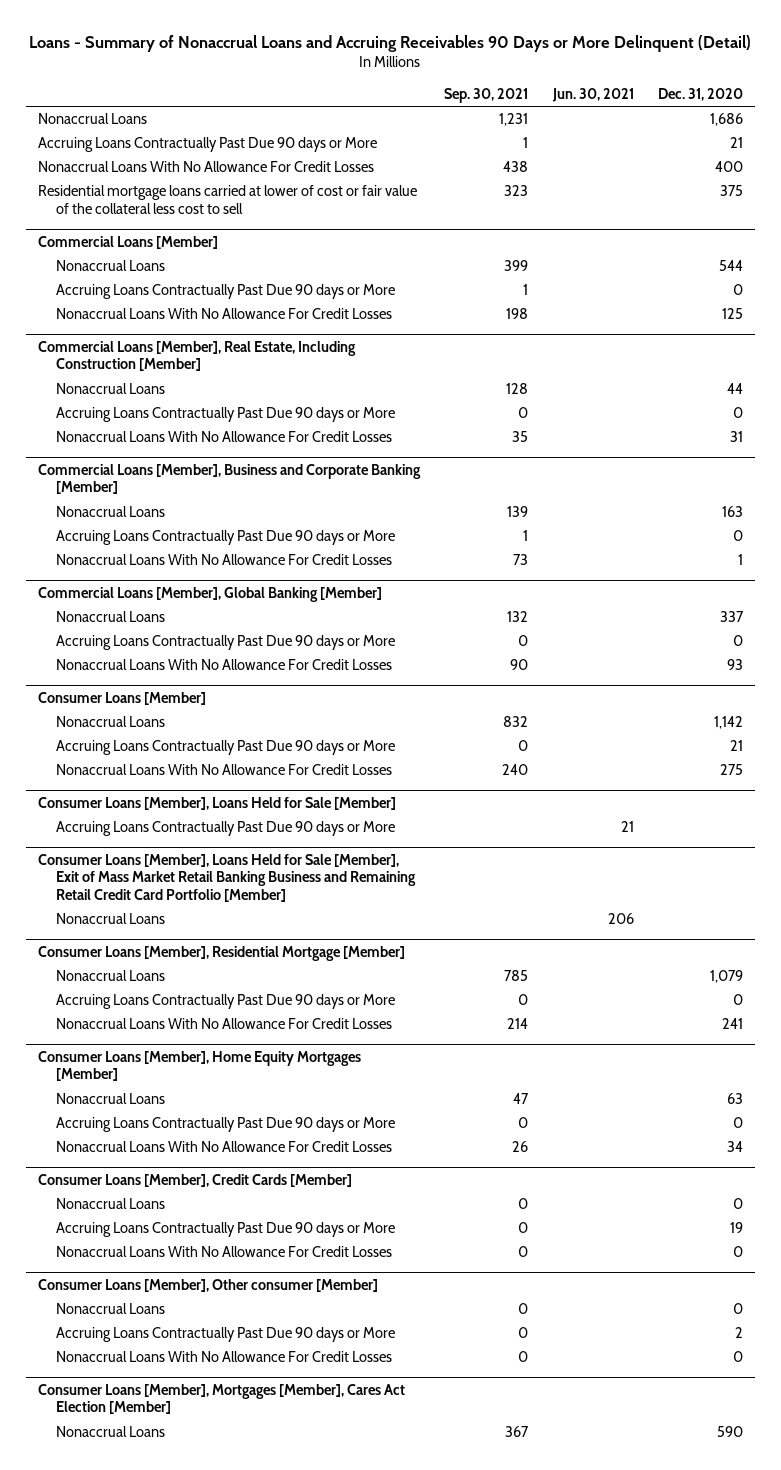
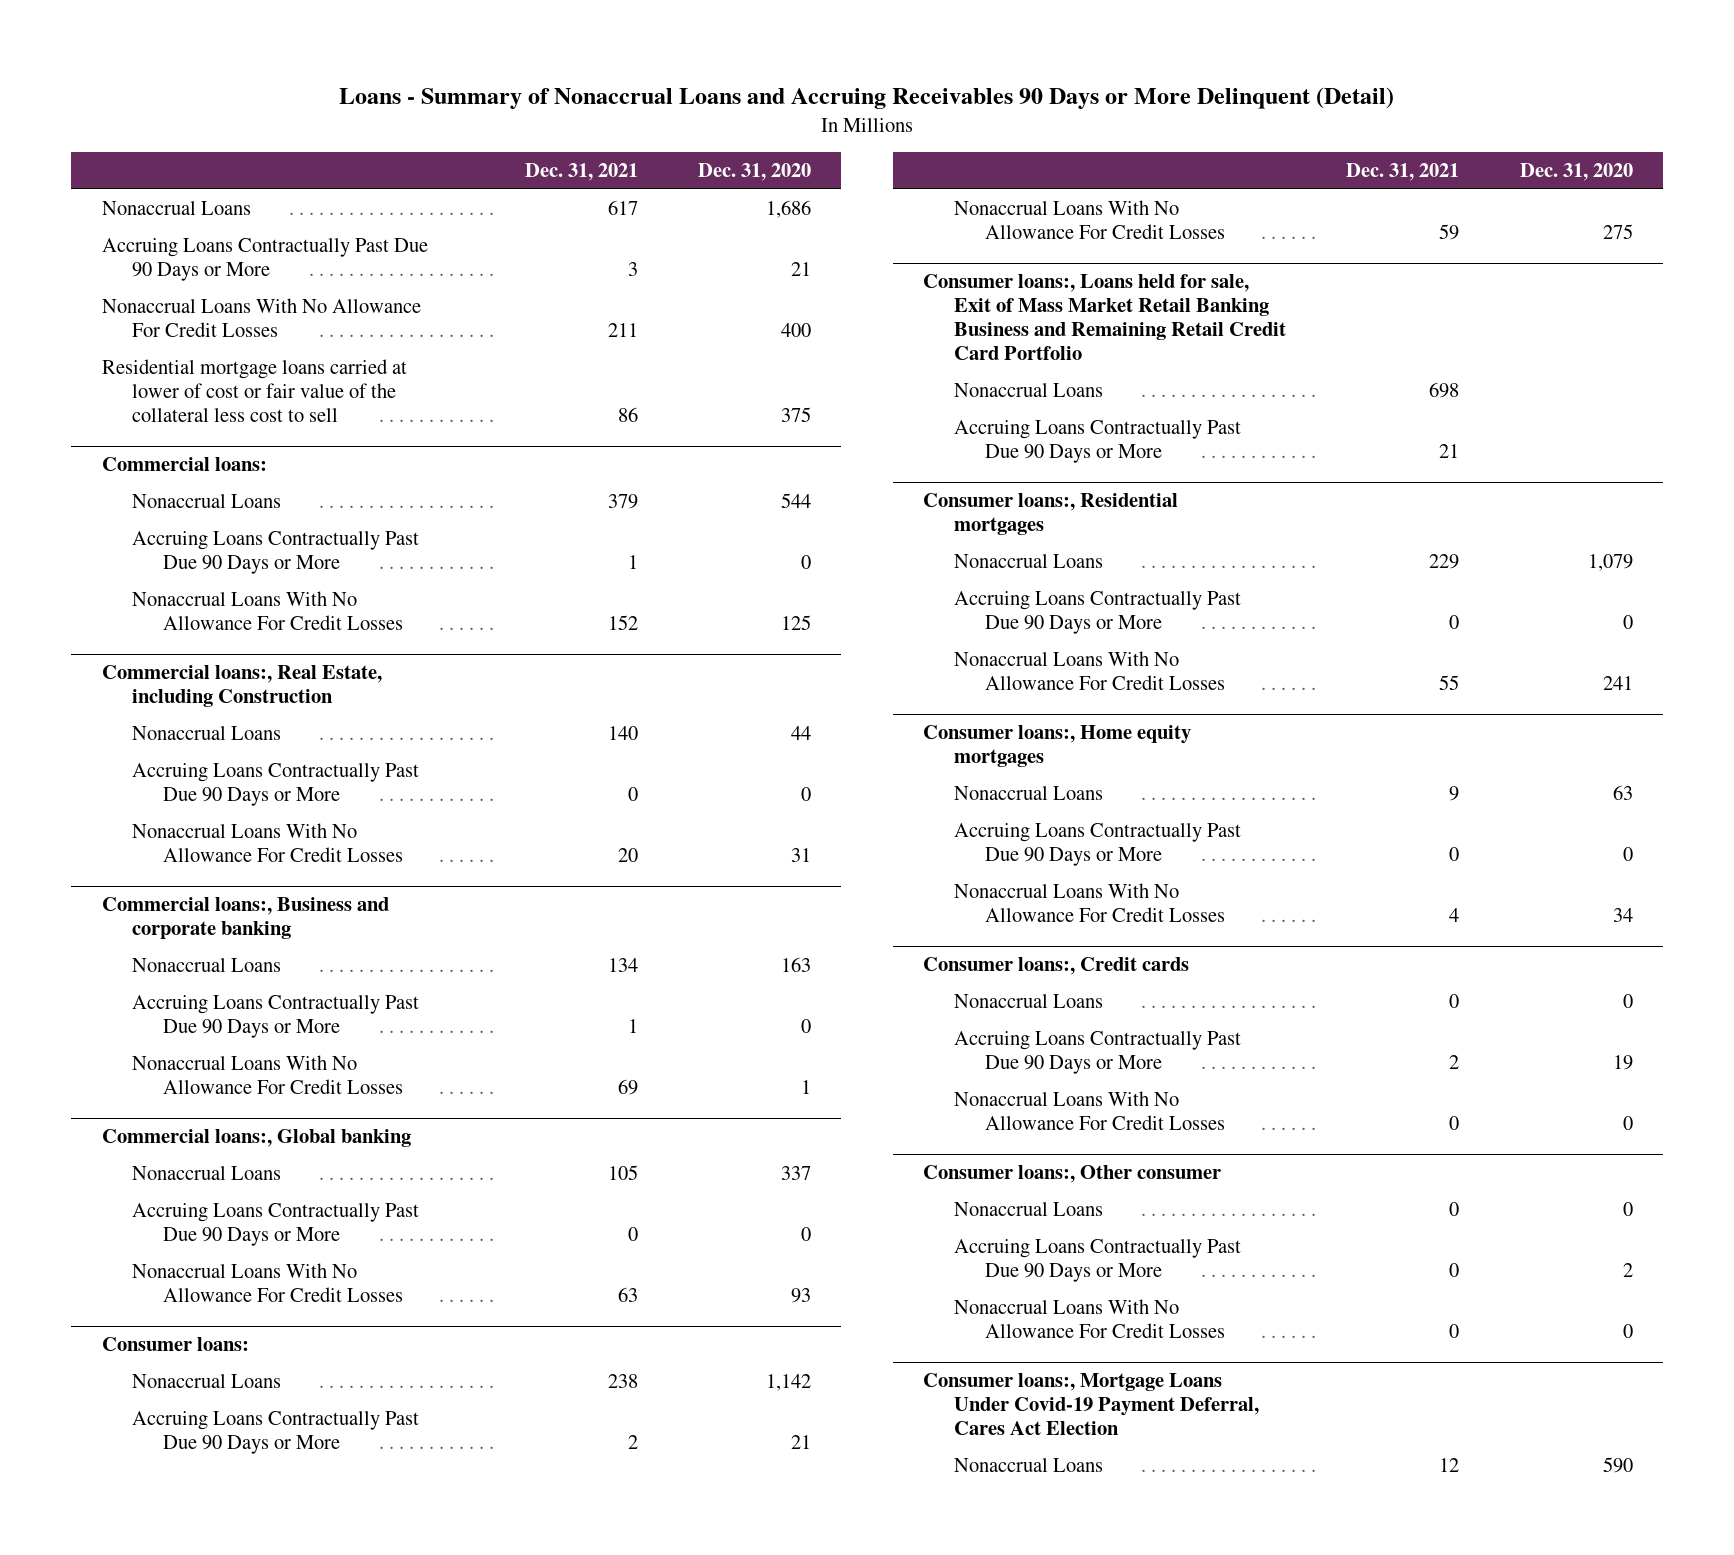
- | Sep. 30, 2021 | Jun. 30, 2021 | Dec. 31, 2020
+ | Dec. 31, 2021 | Dec. 31, 2020
- Accruing Loans Contractually Past Due 90 days or More | 1 | | 21
+ Accruing Loans Contractually Past Due 90 Days or More | 3 | 21
- Commercial Loans [Member]
+ Commercial loans:
- Accruing Loans Contractually Past Due 90 days or More | 1 | | 0
+ Accruing Loans Contractually Past Due 90 Days or More | 1 | 0
- Commercial Loans [Member], Real Estate, Including Construction [Member]
+ Commercial loans:, Real Estate, including Construction
- Accruing Loans Contractually Past Due 90 days or More | 0 | | 0
+ Accruing Loans Contractually Past Due 90 Days or More | 0 | 0
- Commercial Loans [Member], Business and Corporate Banking [Member]
+ Commercial loans:, Business and corporate banking
- Accruing Loans Contractually Past Due 90 days or More | 1 | | 0
+ Accruing Loans Contractually Past Due 90 Days or More | 1 | 0
- Commercial Loans [Member], Global Banking [Member]
+ Commercial loans:, Global banking
- Accruing Loans Contractually Past Due 90 days or More | 0 | | 0
+ Accruing Loans Contractually Past Due 90 Days or More | 0 | 0
- Consumer Loans [Member]
+ Consumer loans:
- Accruing Loans Contractually Past Due 90 days or More | 0 | | 21
+ Accruing Loans Contractually Past Due 90 Days or More | 2 | 21
- Consumer Loans [Member], Loans Held for Sale [Member]
- Accruing Loans Contractually Past Due 90 days or More | | 21 |
- Consumer Loans [Member], Loans Held for Sale [Member], Exit of Mass Market Retail Banking Business and Remaining Retail Credit Card Portfolio [Member]
+ Consumer loans:, Loans held for sale, Exit of Mass Market Retail Banking Business and Remaining Retail Credit Card Portfolio
- Consumer Loans [Member], Residential Mortgage [Member]
+ Accruing Loans Contractually Past Due 90 Days or More | 21 |
+ Consumer loans:, Residential mortgages
- Accruing Loans Contractually Past Due 90 days or More | 0 | | 0
+ Accruing Loans Contractually Past Due 90 Days or More | 0 | 0
- Consumer Loans [Member], Home Equity Mortgages [Member]
+ Consumer loans:, Home equity mortgages
- Accruing Loans Contractually Past Due 90 days or More | 0 | | 0
+ Accruing Loans Contractually Past Due 90 Days or More | 0 | 0
- Consumer Loans [Member], Credit Cards [Member]
+ Consumer loans:, Credit cards
- Accruing Loans Contractually Past Due 90 days or More | 0 | | 19
+ Accruing Loans Contractually Past Due 90 Days or More | 2 | 19
- Consumer Loans [Member], Other consumer [Member]
+ Consumer loans:, Other consumer
- Accruing Loans Contractually Past Due 90 days or More | 0 | | 2
+ Accruing Loans Contractually Past Due 90 Days or More | 0 | 2
- Consumer Loans [Member], Mortgages [Member], Cares Act Election [Member]
+ Consumer loans:, Mortgage Loans Under Covid-19 Payment Deferral, Cares Act Election

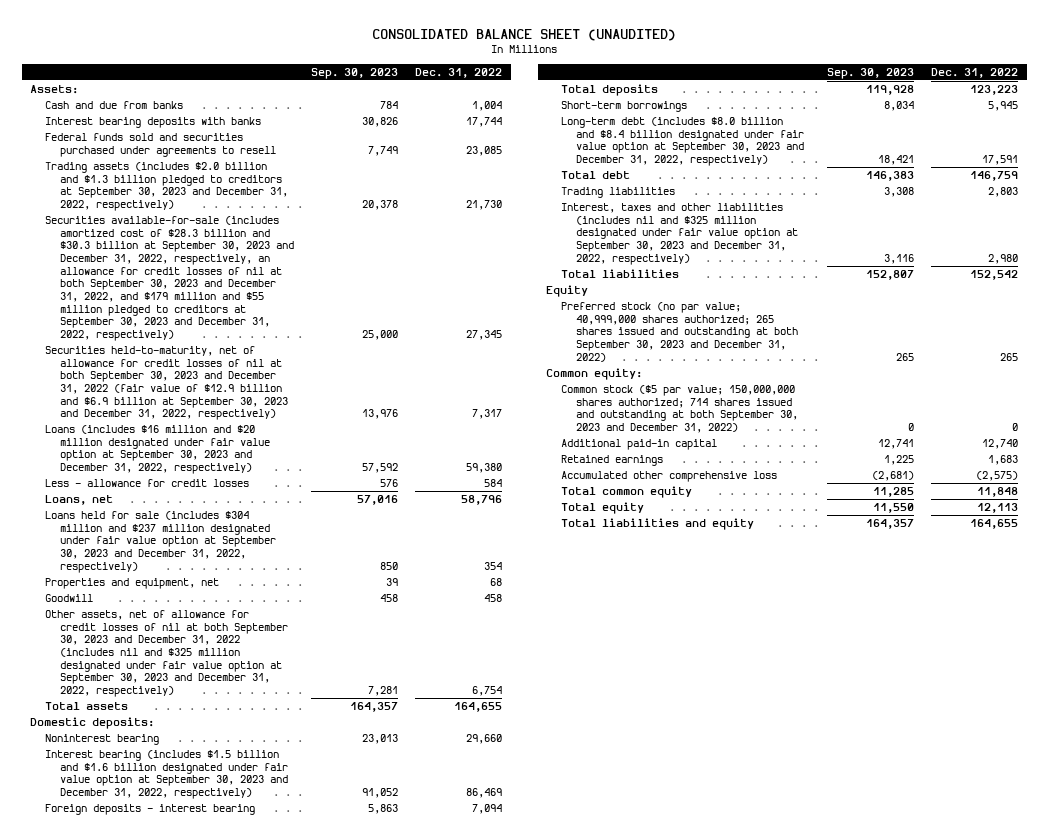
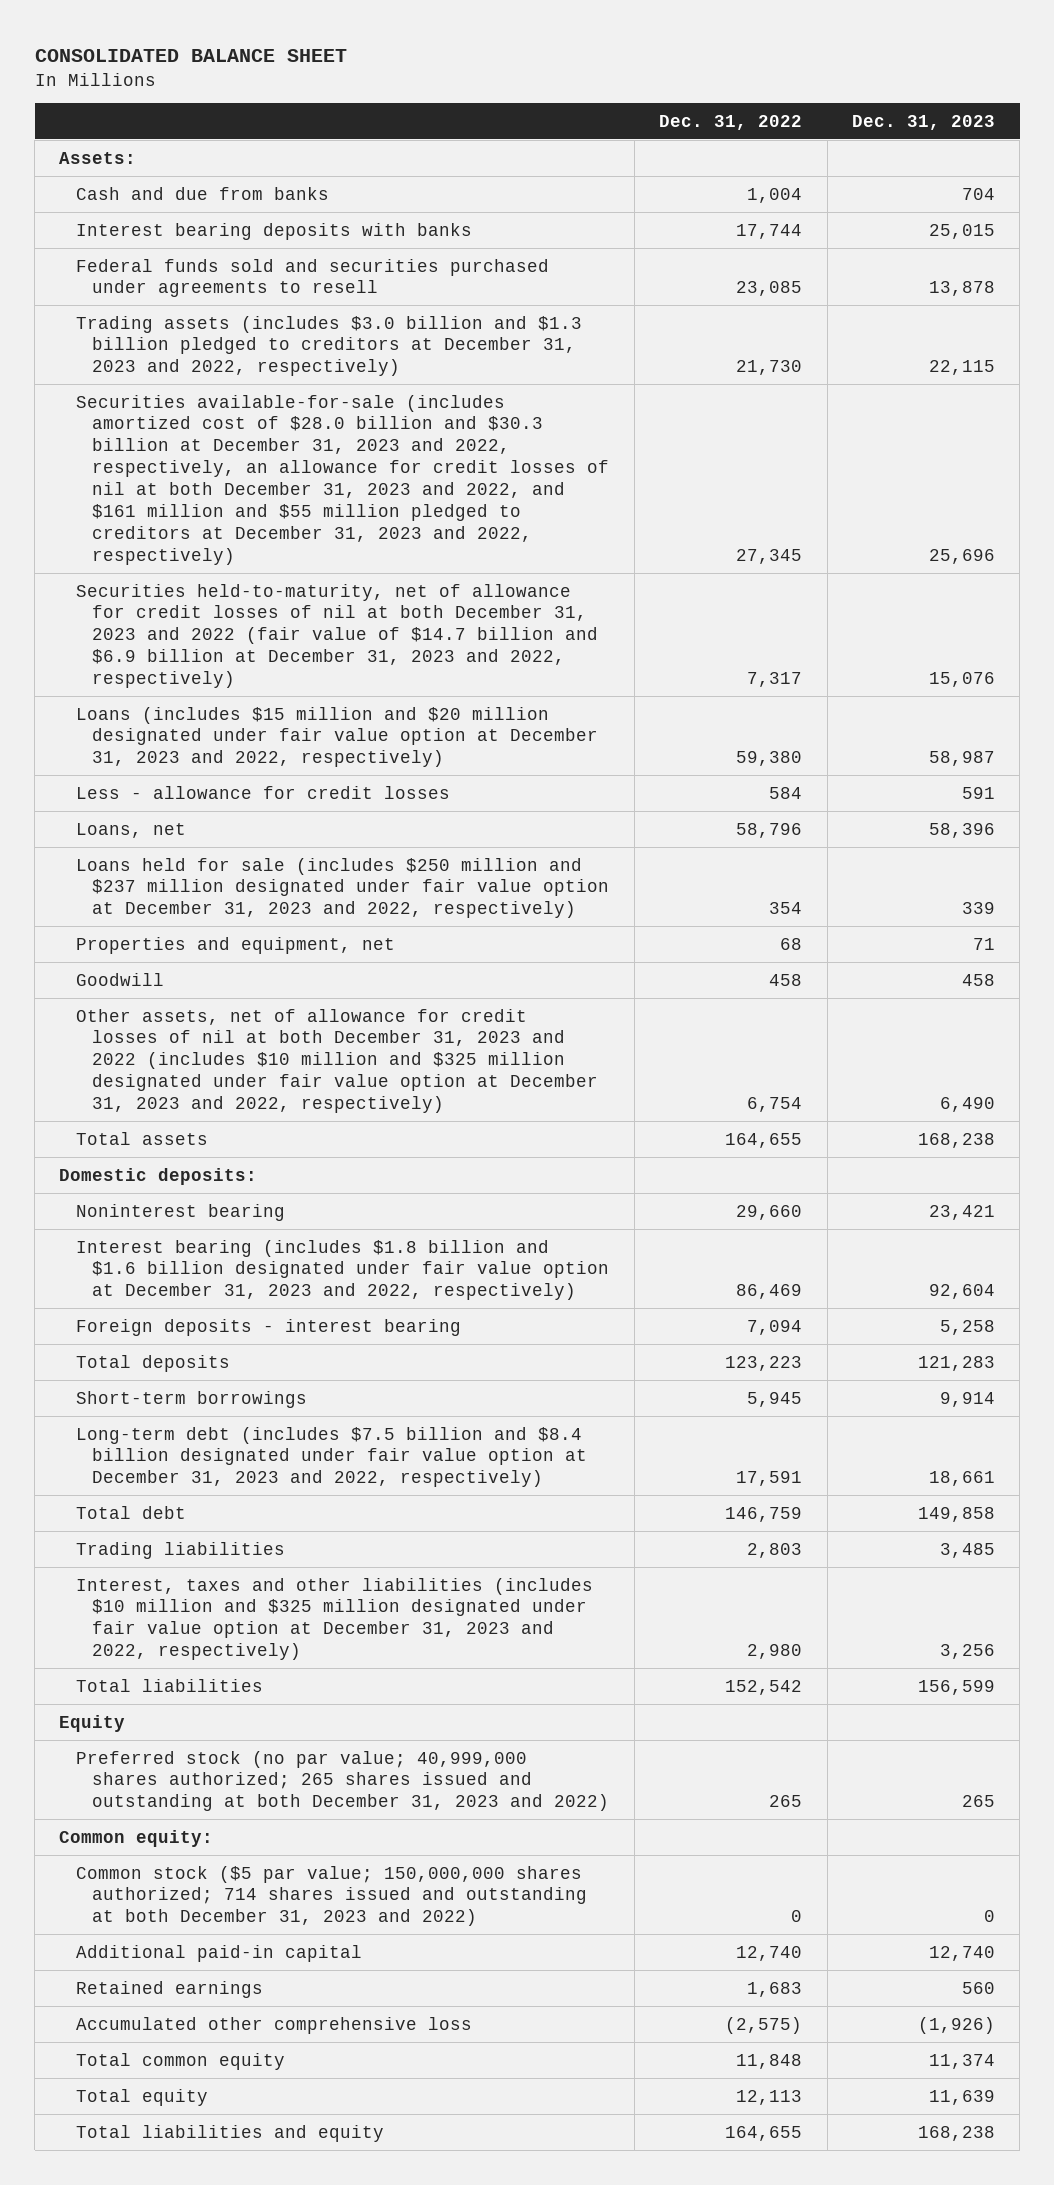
- CONSOLIDATED BALANCE SHEET (UNAUDITED)
+ CONSOLIDATED BALANCE SHEET
- | Sep. 30, 2023 | Dec. 31, 2022
+ | Dec. 31, 2022 | Dec. 31, 2023
- Trading assets (includes $2.0 billion and $1.3 billion pledged to creditors at September 30, 2023 and December 31, 2022, respectively) | 20,378 | 21,730
- Securities available-for-sale (includes amortized cost of $28.3 billion and $30.3 billion at September 30, 2023 and December 31, 2022, respectively, an allowance for credit losses of nil at both September 30, 2023 and December 31, 2022, and $179 million and $55 million pledged to creditors at September 30, 2023 and December 31, 2022, respectively) | 25,000 | 27,345
- Securities held-to-maturity, net of allowance for credit losses of nil at both September 30, 2023 and December 31, 2022 (fair value of $12.9 billion and $6.9 billion at September 30, 2023 and December 31, 2022, respectively) | 13,976 | 7,317
- Loans (includes $16 million and $20 million designated under fair value option at September 30, 2023 and December 31, 2022, respectively) | 57,592 | 59,380
+ Trading assets (includes $3.0 billion and $1.3 billion pledged to creditors at December 31, 2023 and 2022, respectively) | 21,730 | 22,115
+ Securities available-for-sale (includes amortized cost of $28.0 billion and $30.3 billion at December 31, 2023 and 2022, respectively, an allowance for credit losses of nil at both December 31, 2023 and 2022, and $161 million and $55 million pledged to creditors at December 31, 2023 and 2022, respectively) | 27,345 | 25,696
+ Securities held-to-maturity, net of allowance for credit losses of nil at both December 31, 2023 and 2022 (fair value of $14.7 billion and $6.9 billion at December 31, 2023 and 2022, respectively) | 7,317 | 15,076
+ Loans (includes $15 million and $20 million designated under fair value option at December 31, 2023 and 2022, respectively) | 59,380 | 58,987
- Loans held for sale (includes $304 million and $237 million designated under fair value option at September 30, 2023 and December 31, 2022, respectively) | 850 | 354
+ Loans held for sale (includes $250 million and $237 million designated under fair value option at December 31, 2023 and 2022, respectively) | 354 | 339
- Other assets, net of allowance for credit losses of nil at both September 30, 2023 and December 31, 2022 (includes nil and $325 million designated under fair value option at September 30, 2023 and December 31, 2022, respectively) | 7,281 | 6,754
+ Other assets, net of allowance for credit losses of nil at both December 31, 2023 and 2022 (includes $10 million and $325 million designated under fair value option at December 31, 2023 and 2022, respectively) | 6,754 | 6,490
- Interest bearing (includes $1.5 billion and $1.6 billion designated under fair value option at September 30, 2023 and December 31, 2022, respectively) | 91,052 | 86,469
+ Interest bearing (includes $1.8 billion and $1.6 billion designated under fair value option at December 31, 2023 and 2022, respectively) | 86,469 | 92,604
- Long-term debt (includes $8.0 billion and $8.4 billion designated under fair value option at September 30, 2023 and December 31, 2022, respectively) | 18,421 | 17,591
+ Long-term debt (includes $7.5 billion and $8.4 billion designated under fair value option at December 31, 2023 and 2022, respectively) | 17,591 | 18,661
- Interest, taxes and other liabilities (includes nil and $325 million designated under fair value option at September 30, 2023 and December 31, 2022, respectively) | 3,116 | 2,980
+ Interest, taxes and other liabilities (includes $10 million and $325 million designated under fair value option at December 31, 2023 and 2022, respectively) | 2,980 | 3,256
- Preferred stock (no par value; 40,999,000 shares authorized; 265 shares issued and outstanding at both September 30, 2023 and December 31, 2022) | 265 | 265
+ Preferred stock (no par value; 40,999,000 shares authorized; 265 shares issued and outstanding at both December 31, 2023 and 2022) | 265 | 265
- Common stock ($5 par value; 150,000,000 shares authorized; 714 shares issued and outstanding at both September 30, 2023 and December 31, 2022) | 0 | 0
+ Common stock ($5 par value; 150,000,000 shares authorized; 714 shares issued and outstanding at both December 31, 2023 and 2022) | 0 | 0

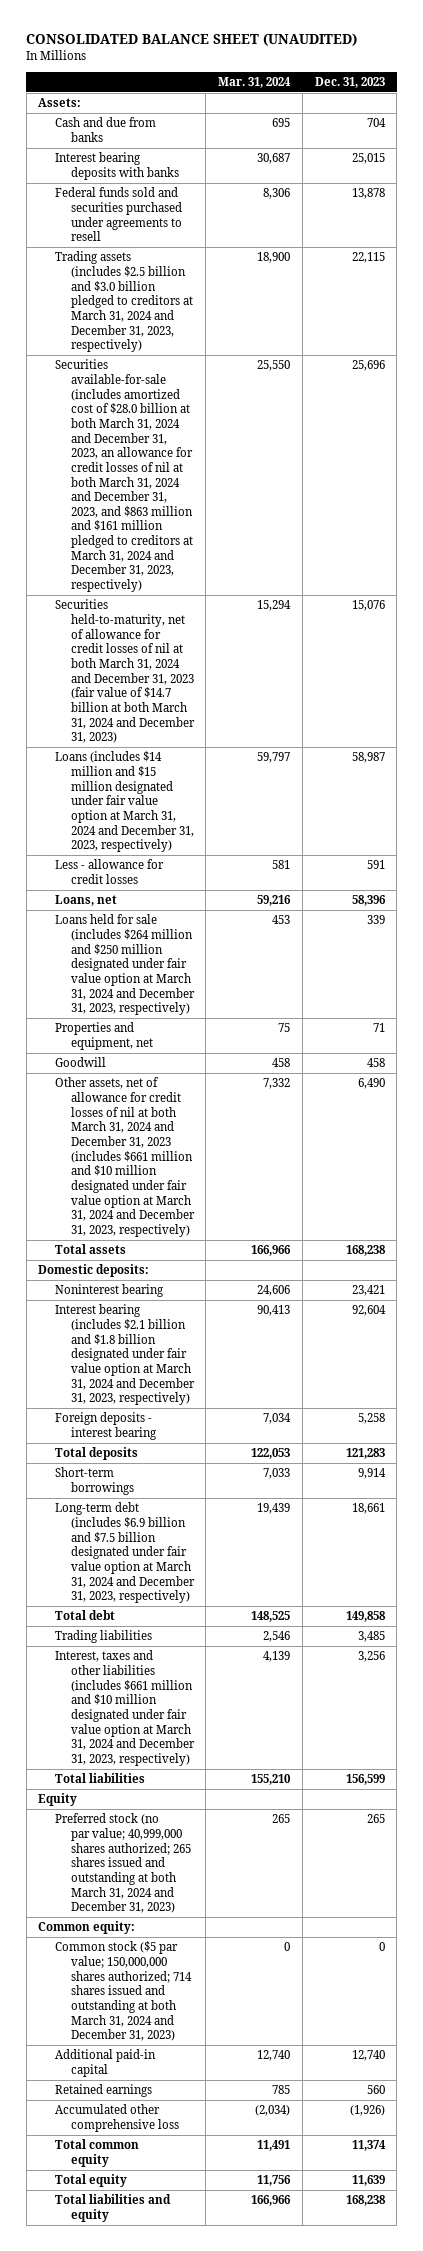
- CONSOLIDATED BALANCE SHEET
+ CONSOLIDATED BALANCE SHEET (UNAUDITED)
- | Dec. 31, 2022 | Dec. 31, 2023
+ | Mar. 31, 2024 | Dec. 31, 2023
- Trading assets (includes $3.0 billion and $1.3 billion pledged to creditors at December 31, 2023 and 2022, respectively) | 21,730 | 22,115
- Securities available-for-sale (includes amortized cost of $28.0 billion and $30.3 billion at December 31, 2023 and 2022, respectively, an allowance for credit losses of nil at both December 31, 2023 and 2022, and $161 million and $55 million pledged to creditors at December 31, 2023 and 2022, respectively) | 27,345 | 25,696
- Securities held-to-maturity, net of allowance for credit losses of nil at both December 31, 2023 and 2022 (fair value of $14.7 billion and $6.9 billion at December 31, 2023 and 2022, respectively) | 7,317 | 15,076
- Loans (includes $15 million and $20 million designated under fair value option at December 31, 2023 and 2022, respectively) | 59,380 | 58,987
+ Trading assets (includes $2.5 billion and $3.0 billion pledged to creditors at March 31, 2024 and December 31, 2023, respectively) | 18,900 | 22,115
+ Securities available-for-sale (includes amortized cost of $28.0 billion at both March 31, 2024 and December 31, 2023, an allowance for credit losses of nil at both March 31, 2024 and December 31, 2023, and $863 million and $161 million pledged to creditors at March 31, 2024 and December 31, 2023, respectively) | 25,550 | 25,696
+ Securities held-to-maturity, net of allowance for credit losses of nil at both March 31, 2024 and December 31, 2023 (fair value of $14.7 billion at both March 31, 2024 and December 31, 2023) | 15,294 | 15,076
+ Loans (includes $14 million and $15 million designated under fair value option at March 31, 2024 and December 31, 2023, respectively) | 59,797 | 58,987
- Loans held for sale (includes $250 million and $237 million designated under fair value option at December 31, 2023 and 2022, respectively) | 354 | 339
+ Loans held for sale (includes $264 million and $250 million designated under fair value option at March 31, 2024 and December 31, 2023, respectively) | 453 | 339
- Other assets, net of allowance for credit losses of nil at both December 31, 2023 and 2022 (includes $10 million and $325 million designated under fair value option at December 31, 2023 and 2022, respectively) | 6,754 | 6,490
+ Other assets, net of allowance for credit losses of nil at both March 31, 2024 and December 31, 2023 (includes $661 million and $10 million designated under fair value option at March 31, 2024 and December 31, 2023, respectively) | 7,332 | 6,490
- Interest bearing (includes $1.8 billion and $1.6 billion designated under fair value option at December 31, 2023 and 2022, respectively) | 86,469 | 92,604
+ Interest bearing (includes $2.1 billion and $1.8 billion designated under fair value option at March 31, 2024 and December 31, 2023, respectively) | 90,413 | 92,604
- Long-term debt (includes $7.5 billion and $8.4 billion designated under fair value option at December 31, 2023 and 2022, respectively) | 17,591 | 18,661
+ Long-term debt (includes $6.9 billion and $7.5 billion designated under fair value option at March 31, 2024 and December 31, 2023, respectively) | 19,439 | 18,661
- Interest, taxes and other liabilities (includes $10 million and $325 million designated under fair value option at December 31, 2023 and 2022, respectively) | 2,980 | 3,256
+ Interest, taxes and other liabilities (includes $661 million and $10 million designated under fair value option at March 31, 2024 and December 31, 2023, respectively) | 4,139 | 3,256
- Preferred stock (no par value; 40,999,000 shares authorized; 265 shares issued and outstanding at both December 31, 2023 and 2022) | 265 | 265
+ Preferred stock (no par value; 40,999,000 shares authorized; 265 shares issued and outstanding at both March 31, 2024 and December 31, 2023) | 265 | 265
- Common stock ($5 par value; 150,000,000 shares authorized; 714 shares issued and outstanding at both December 31, 2023 and 2022) | 0 | 0
+ Common stock ($5 par value; 150,000,000 shares authorized; 714 shares issued and outstanding at both March 31, 2024 and December 31, 2023) | 0 | 0

